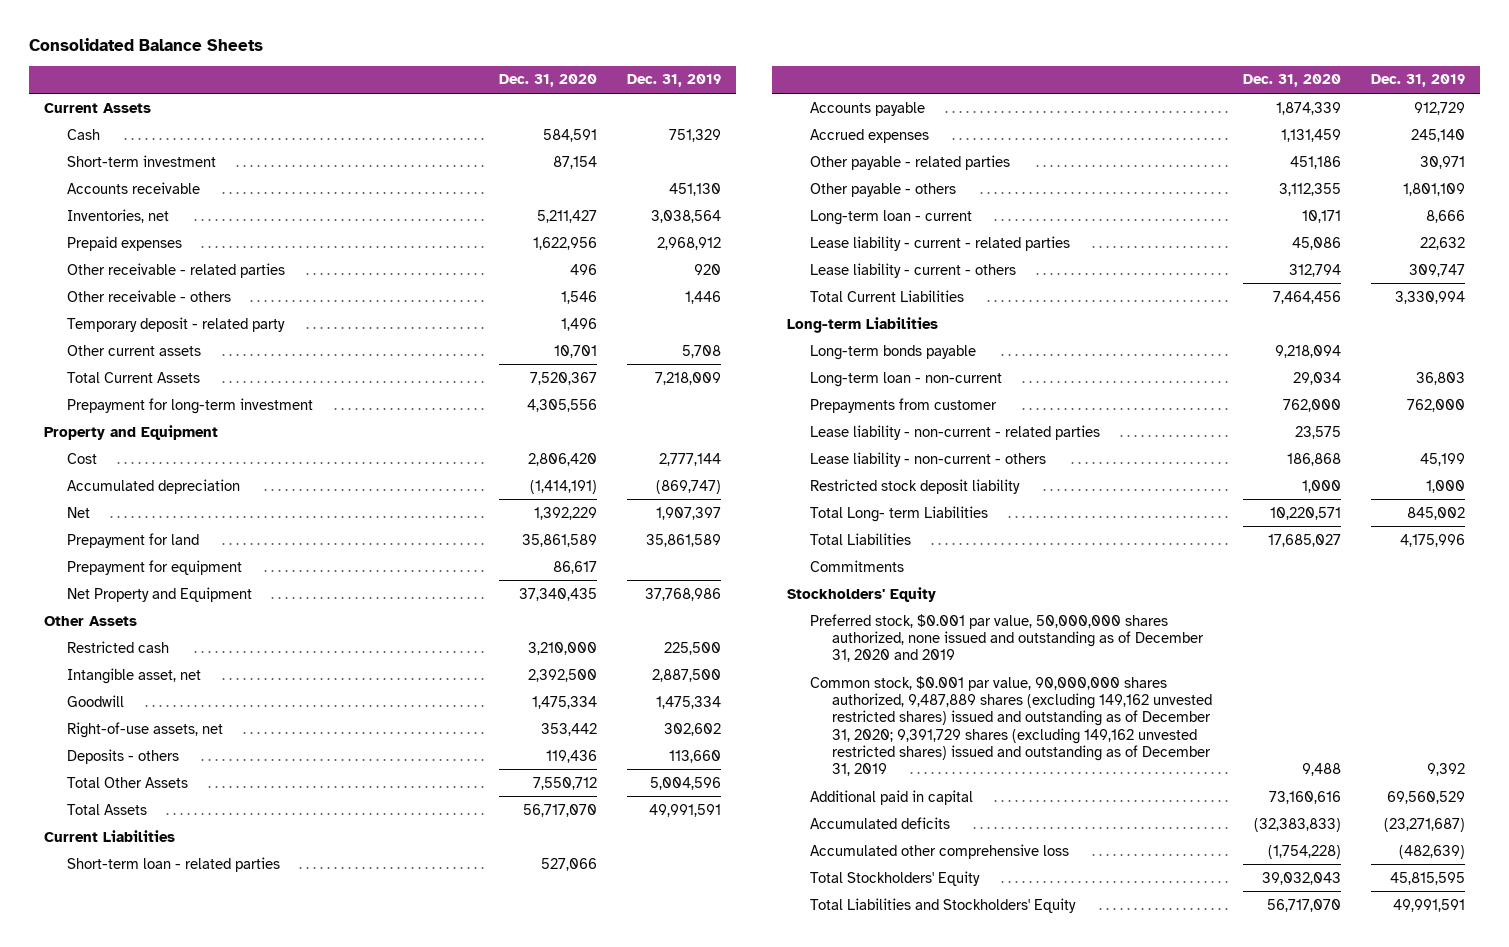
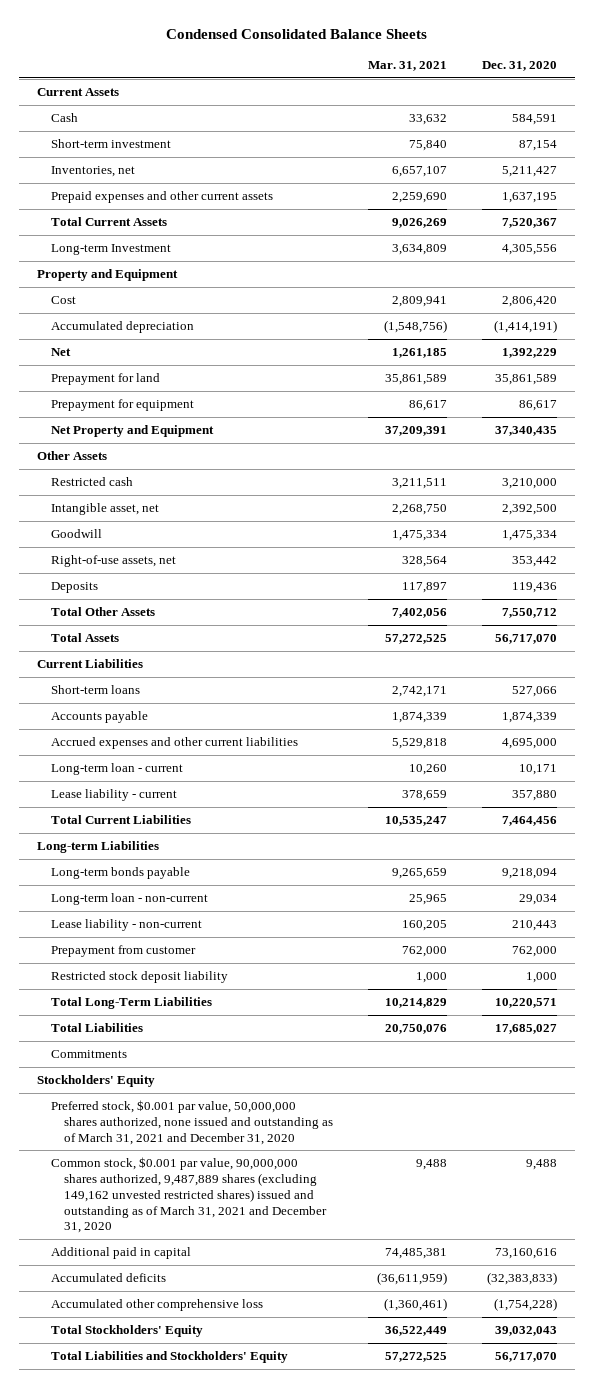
- Consolidated Balance Sheets
+ Condensed Consolidated Balance Sheets
- | Dec. 31, 2020 | Dec. 31, 2019
+ | Mar. 31, 2021 | Dec. 31, 2020
- Accounts receivable | | 451,130
- Prepaid expenses | 1,622,956 | 2,968,912
- Other receivable - related parties | 496 | 920
- Other receivable - others | 1,546 | 1,446
- Temporary deposit - related party | 1,496 |
- Other current assets | 10,701 | 5,708
+ Prepaid expenses and other current assets | 2,259,690 | 1,637,195
- Prepayment for long-term investment | 4,305,556 |
+ Long-term Investment | 3,634,809 | 4,305,556
- Deposits - others | 119,436 | 113,660
+ Deposits | 117,897 | 119,436
- Short-term loan - related parties | 527,066 |
+ Short-term loans | 2,742,171 | 527,066
- Accrued expenses | 1,131,459 | 245,140
- Other payable - related parties | 451,186 | 30,971
- Other payable - others | 3,112,355 | 1,801,109
+ Accrued expenses and other current liabilities | 5,529,818 | 4,695,000
- Lease liability - current - related parties | 45,086 | 22,632
- Lease liability - current - others | 312,794 | 309,747
+ Lease liability - current | 378,659 | 357,880
- Prepayments from customer | 762,000 | 762,000
- Lease liability - non-current - related parties | 23,575 |
- Lease liability - non-current - others | 186,868 | 45,199
+ Lease liability - non-current | 160,205 | 210,443
+ Prepayment from customer | 762,000 | 762,000
- Total Long- term Liabilities | 10,220,571 | 845,002
+ Total Long-Term Liabilities | 10,214,829 | 10,220,571
- Preferred stock, $0.001 par value, 50,000,000 shares authorized, none issued and outstanding as of December 31, 2020 and 2019
- Common stock, $0.001 par value, 90,000,000 shares authorized, 9,487,889 shares (excluding 149,162 unvested restricted shares) issued and outstanding as of December 31, 2020; 9,391,729 shares (excluding 149,162 unvested restricted shares) issued and outstanding as of December 31, 2019 | 9,488 | 9,392
+ Preferred stock, $0.001 par value, 50,000,000 shares authorized, none issued and outstanding as of March 31, 2021 and December 31, 2020
+ Common stock, $0.001 par value, 90,000,000 shares authorized, 9,487,889 shares (excluding 149,162 unvested restricted shares) issued and outstanding as of March 31, 2021 and December 31, 2020 | 9,488 | 9,488

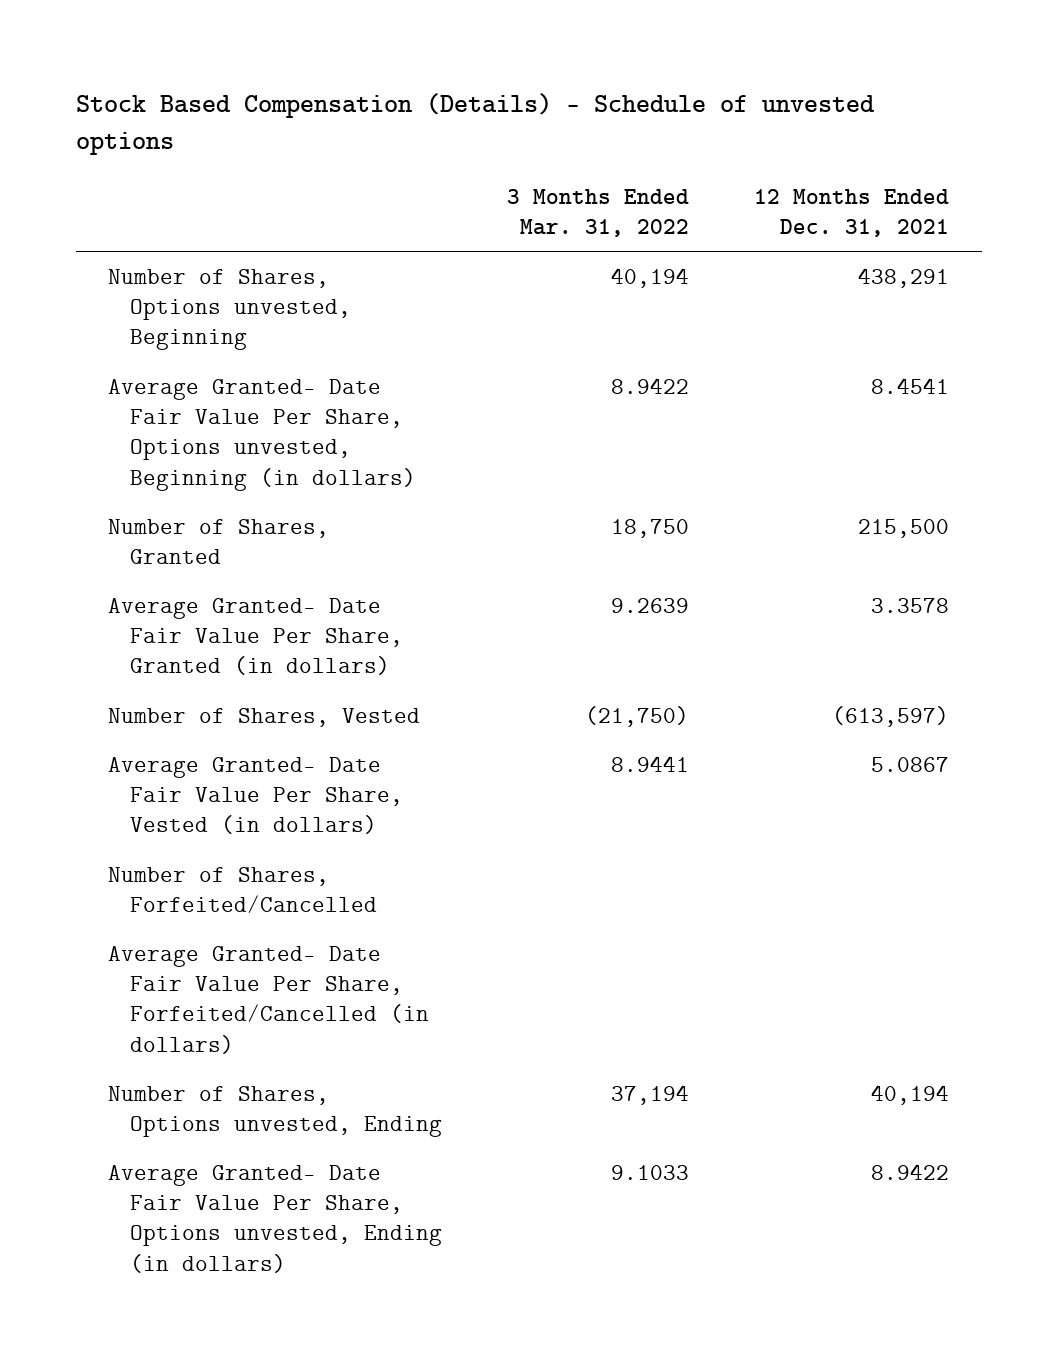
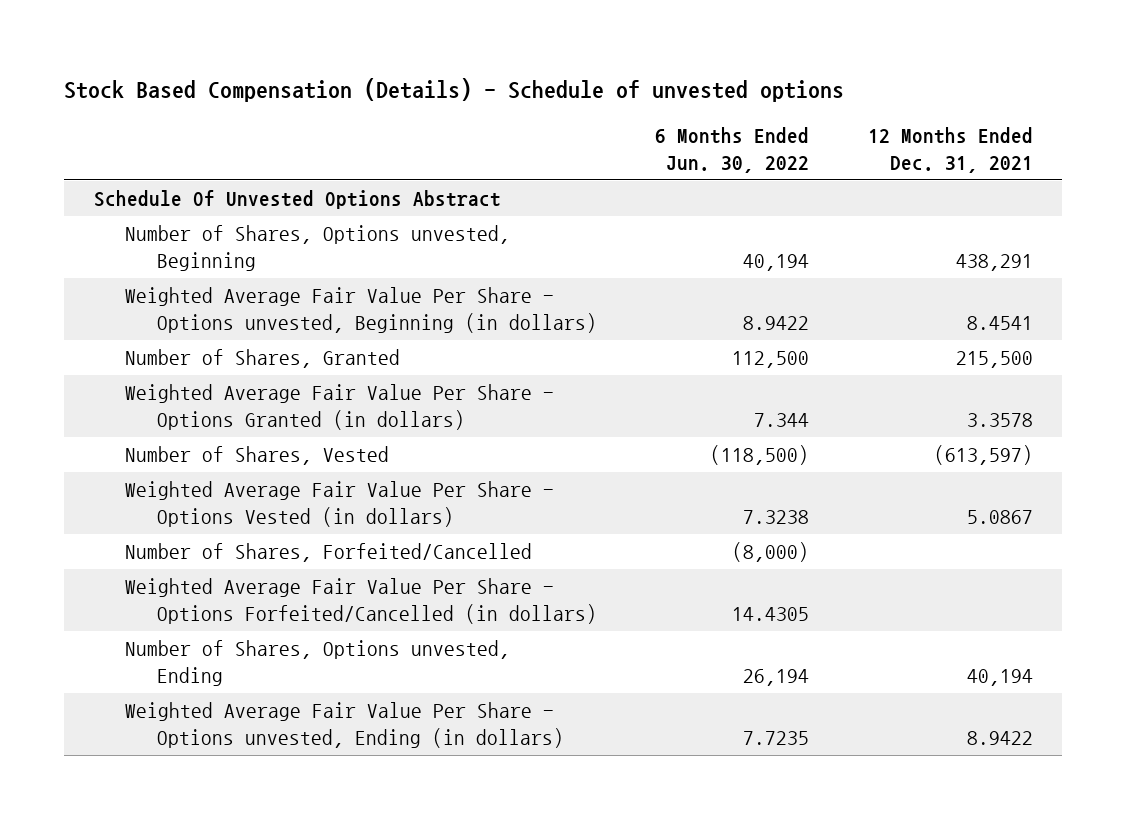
- | 3 Months Ended Mar. 31, 2022 | 12 Months Ended Dec. 31, 2021
+ | 6 Months Ended Jun. 30, 2022 | 12 Months Ended Dec. 31, 2021
+ Schedule Of Unvested Options Abstract
- Average Granted- Date Fair Value Per Share, Options unvested, Beginning (in dollars) | 8.9422 | 8.4541
+ Weighted Average Fair Value Per Share - Options unvested, Beginning (in dollars) | 8.9422 | 8.4541
- Average Granted- Date Fair Value Per Share, Granted (in dollars) | 9.2639 | 3.3578
+ Weighted Average Fair Value Per Share - Options Granted (in dollars) | 7.344 | 3.3578
- Average Granted- Date Fair Value Per Share, Vested (in dollars) | 8.9441 | 5.0867
+ Weighted Average Fair Value Per Share - Options Vested (in dollars) | 7.3238 | 5.0867
- Average Granted- Date Fair Value Per Share, Forfeited/Cancelled (in dollars)
+ Weighted Average Fair Value Per Share - Options Forfeited/Cancelled (in dollars) | 14.4305 |
- Average Granted- Date Fair Value Per Share, Options unvested, Ending (in dollars) | 9.1033 | 8.9422
+ Weighted Average Fair Value Per Share - Options unvested, Ending (in dollars) | 7.7235 | 8.9422

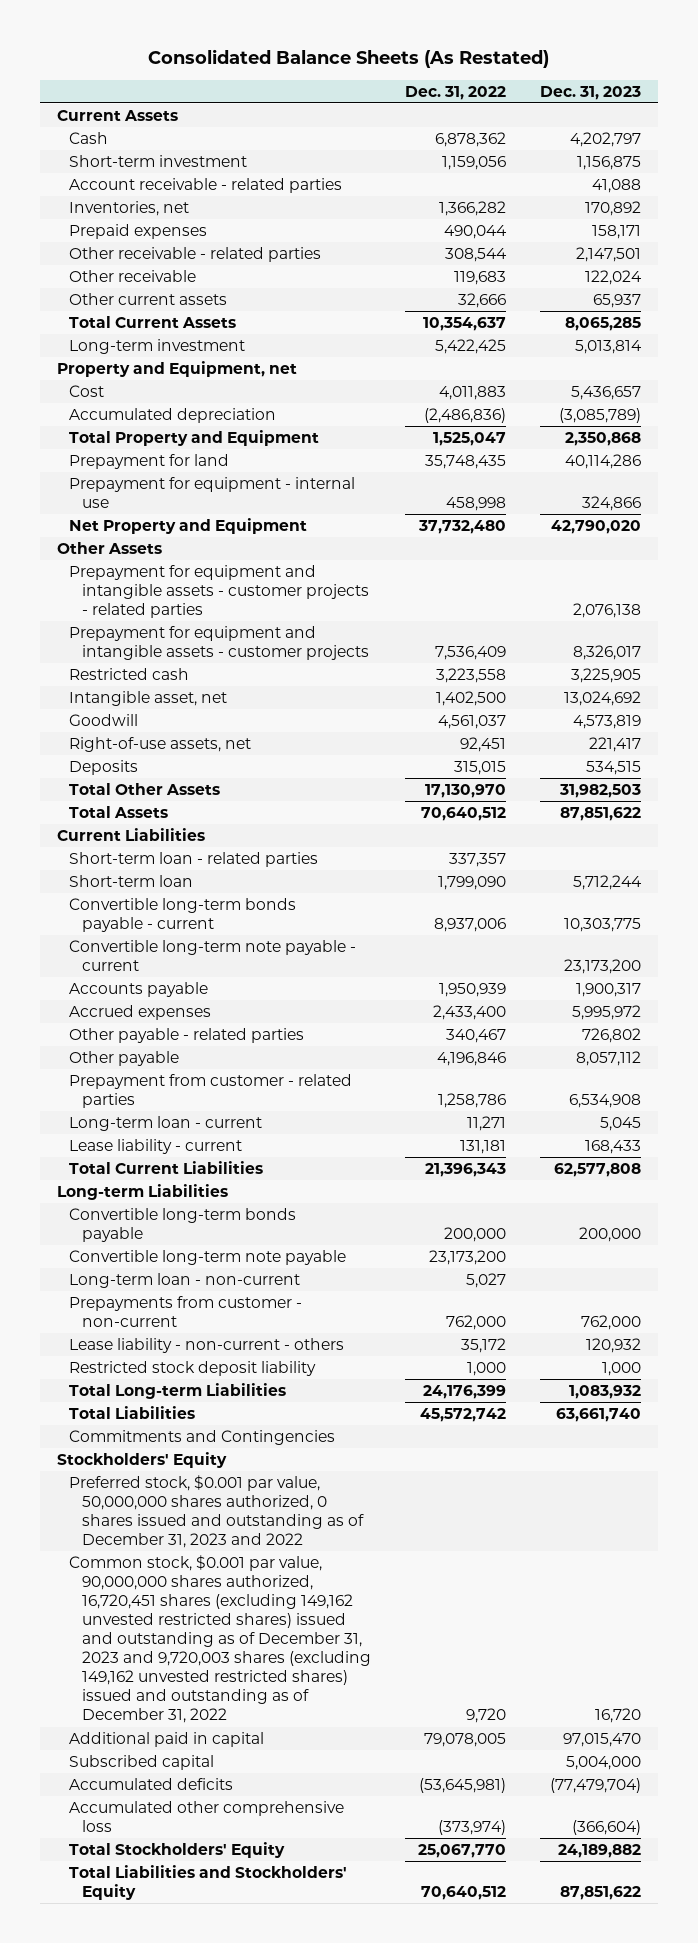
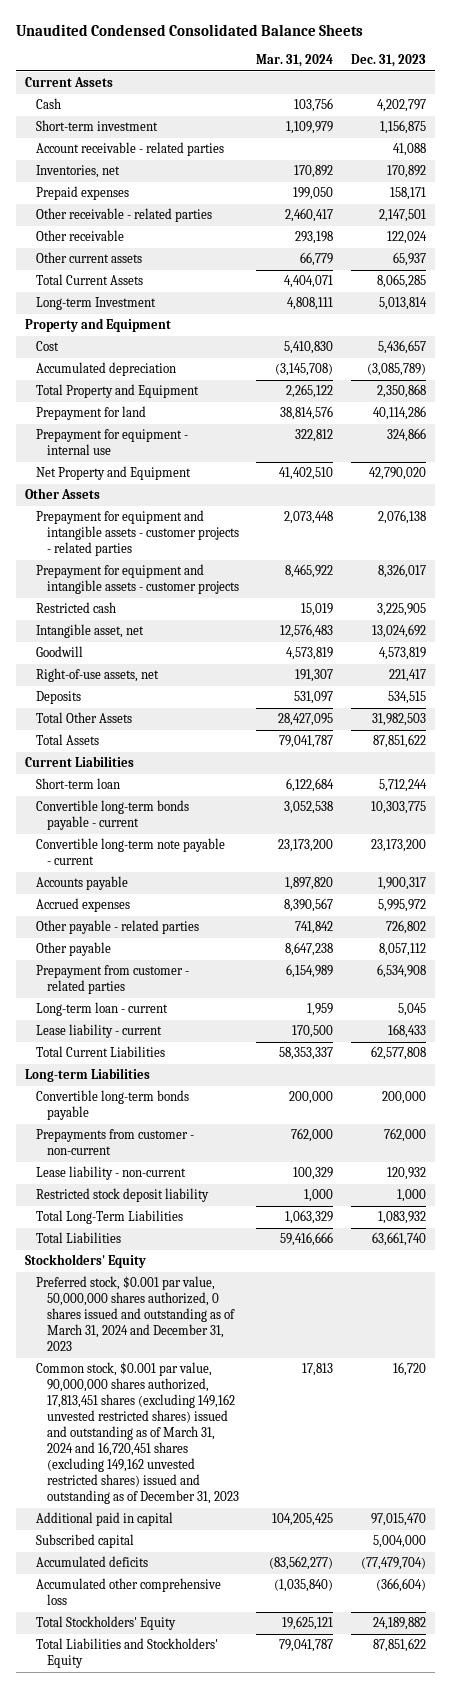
- Consolidated Balance Sheets (As Restated)
+ Unaudited Condensed Consolidated Balance Sheets
- | Dec. 31, 2022 | Dec. 31, 2023
+ | Mar. 31, 2024 | Dec. 31, 2023
- Long-term investment | 5,422,425 | 5,013,814
- Property and Equipment, net
+ Long-term Investment | 4,808,111 | 5,013,814
+ Property and Equipment
- Short-term loan - related parties | 337,357 |
- Convertible long-term note payable | 23,173,200 |
- Long-term loan - non-current | 5,027 |
- Lease liability - non-current - others | 35,172 | 120,932
+ Lease liability - non-current | 100,329 | 120,932
- Total Long-term Liabilities | 24,176,399 | 1,083,932
+ Total Long-Term Liabilities | 1,063,329 | 1,083,932
- Commitments and Contingencies
- Preferred stock, $0.001 par value, 50,000,000 shares authorized, 0 shares issued and outstanding as of December 31, 2023 and 2022
- Common stock, $0.001 par value, 90,000,000 shares authorized, 16,720,451 shares (excluding 149,162 unvested restricted shares) issued and outstanding as of December 31, 2023 and 9,720,003 shares (excluding 149,162 unvested restricted shares) issued and outstanding as of December 31, 2022 | 9,720 | 16,720
+ Preferred stock, $0.001 par value, 50,000,000 shares authorized, 0 shares issued and outstanding as of March 31, 2024 and December 31, 2023
+ Common stock, $0.001 par value, 90,000,000 shares authorized, 17,813,451 shares (excluding 149,162 unvested restricted shares) issued and outstanding as of March 31, 2024 and 16,720,451 shares (excluding 149,162 unvested restricted shares) issued and outstanding as of December 31, 2023 | 17,813 | 16,720

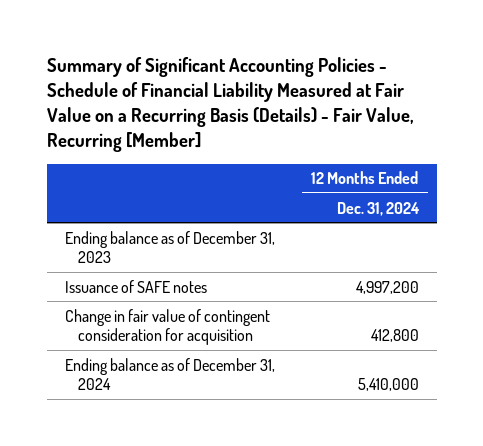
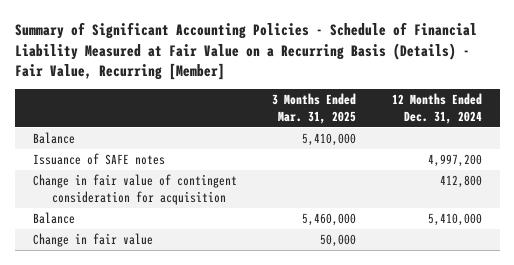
- | 12 Months Ended Dec. 31, 2024
+ | 3 Months Ended Mar. 31, 2025 | 12 Months Ended Dec. 31, 2024
- Ending balance as of December 31, 2023
+ Balance | 5,410,000 |
- Ending balance as of December 31, 2024 | 5,410,000
+ Balance | 5,460,000 | 5,410,000
+ Change in fair value | 50,000 |

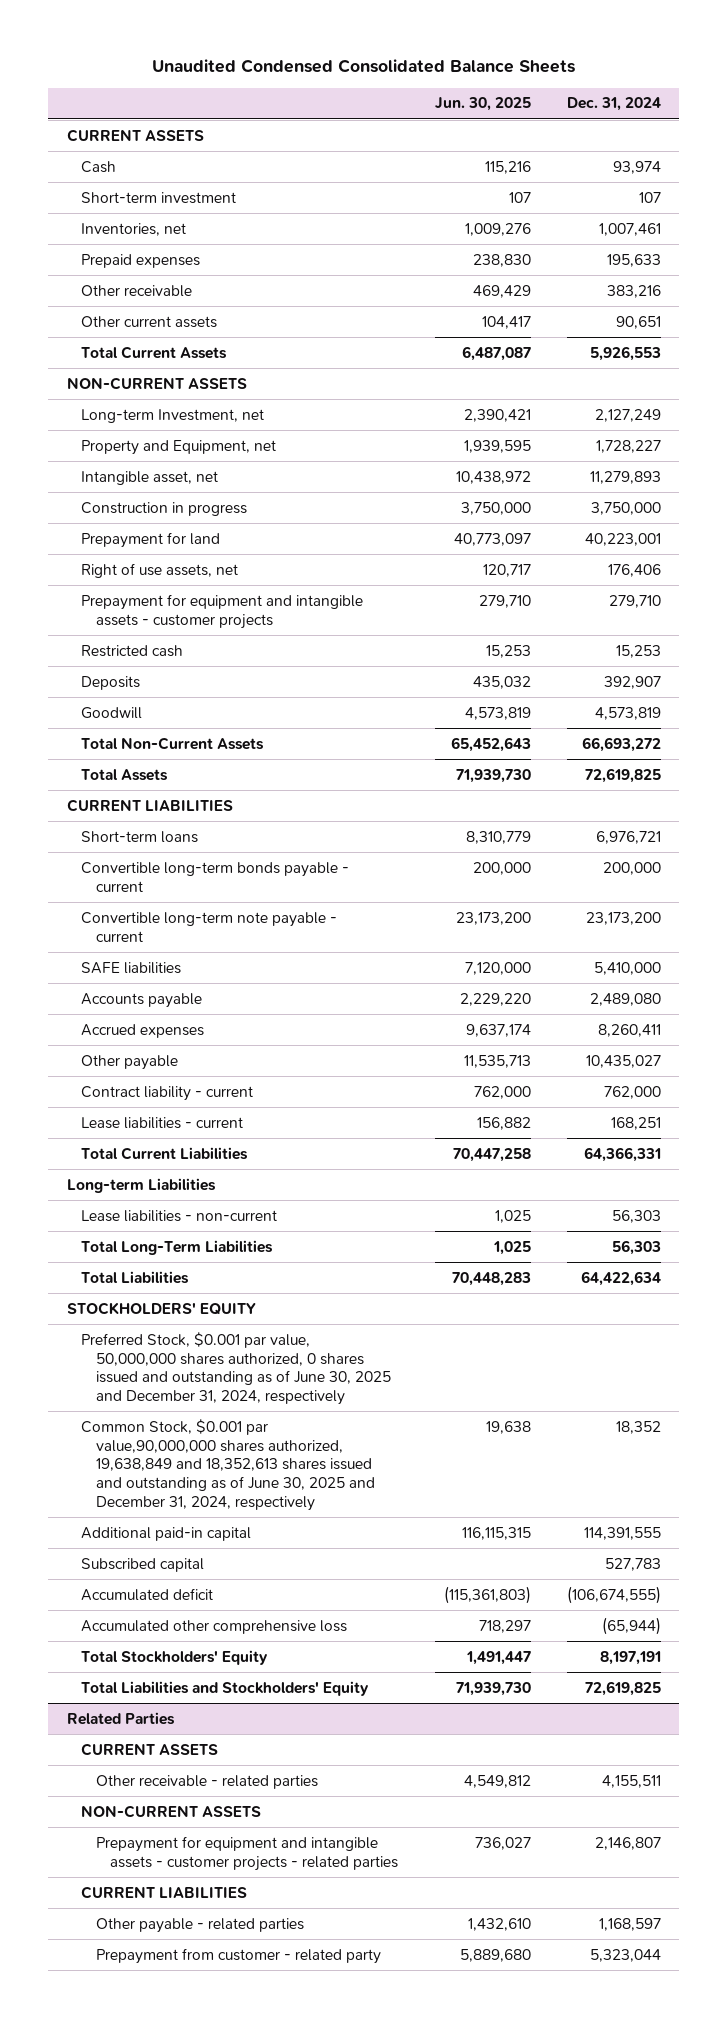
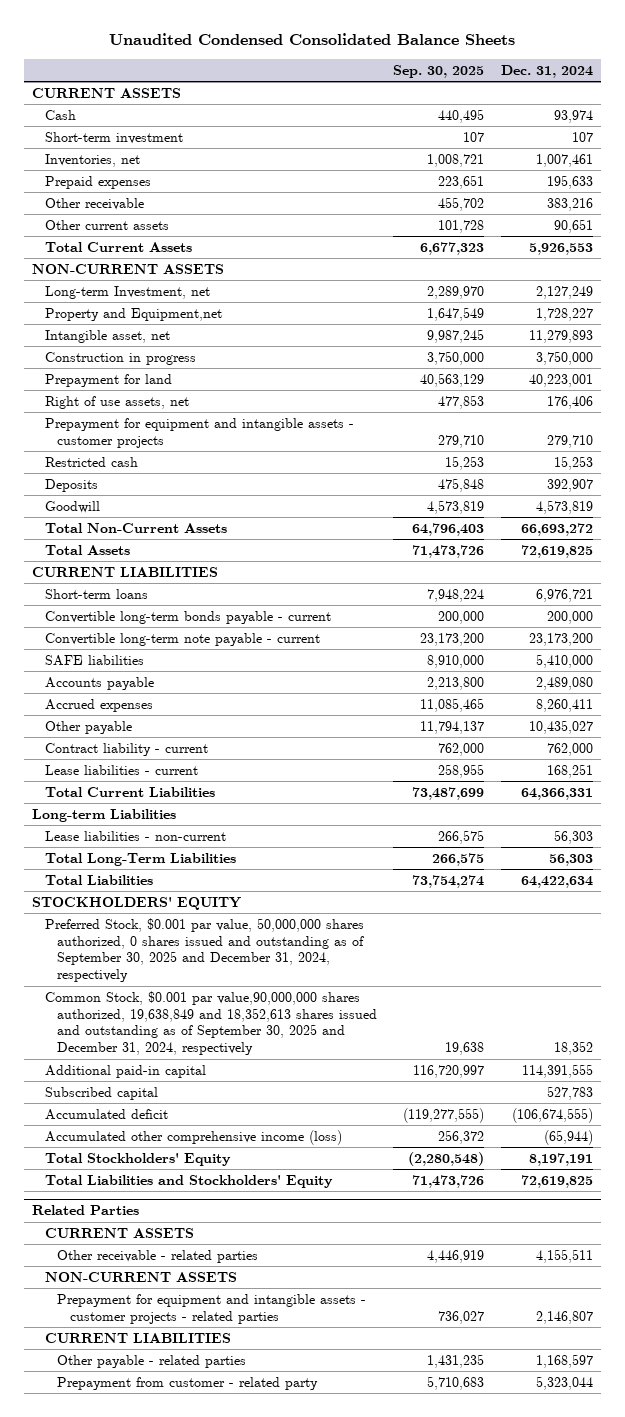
- | Jun. 30, 2025 | Dec. 31, 2024
+ | Sep. 30, 2025 | Dec. 31, 2024
- Property and Equipment, net | 1,939,595 | 1,728,227
+ Property and Equipment,net | 1,647,549 | 1,728,227
- Preferred Stock, $0.001 par value, 50,000,000 shares authorized, 0 shares issued and outstanding as of June 30, 2025 and December 31, 2024, respectively
- Common Stock, $0.001 par value,90,000,000 shares authorized, 19,638,849 and 18,352,613 shares issued and outstanding as of June 30, 2025 and December 31, 2024, respectively | 19,638 | 18,352
+ Preferred Stock, $0.001 par value, 50,000,000 shares authorized, 0 shares issued and outstanding as of September 30, 2025 and December 31, 2024, respectively
+ Common Stock, $0.001 par value,90,000,000 shares authorized, 19,638,849 and 18,352,613 shares issued and outstanding as of September 30, 2025 and December 31, 2024, respectively | 19,638 | 18,352
- Accumulated other comprehensive loss | 718,297 | (65,944)
+ Accumulated other comprehensive income (loss) | 256,372 | (65,944)

